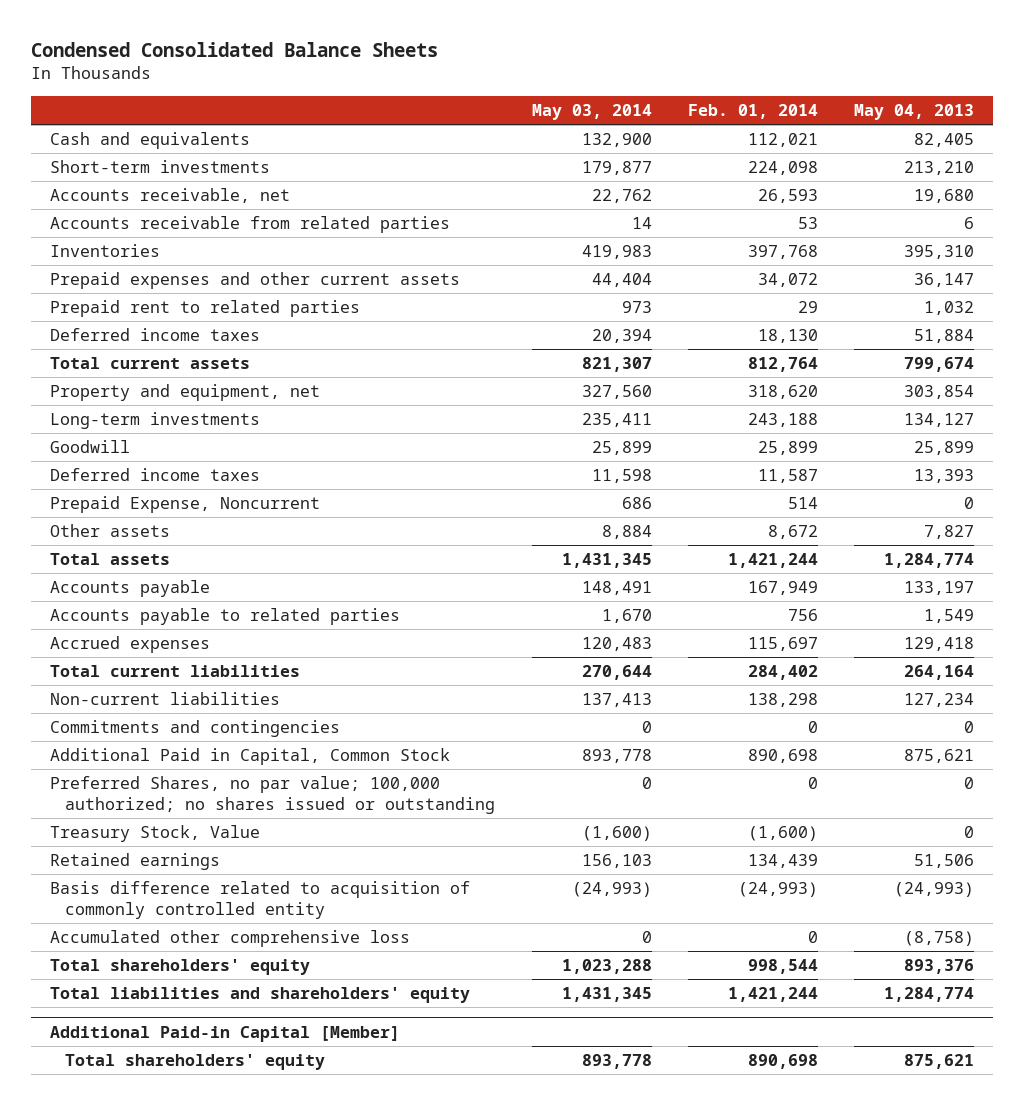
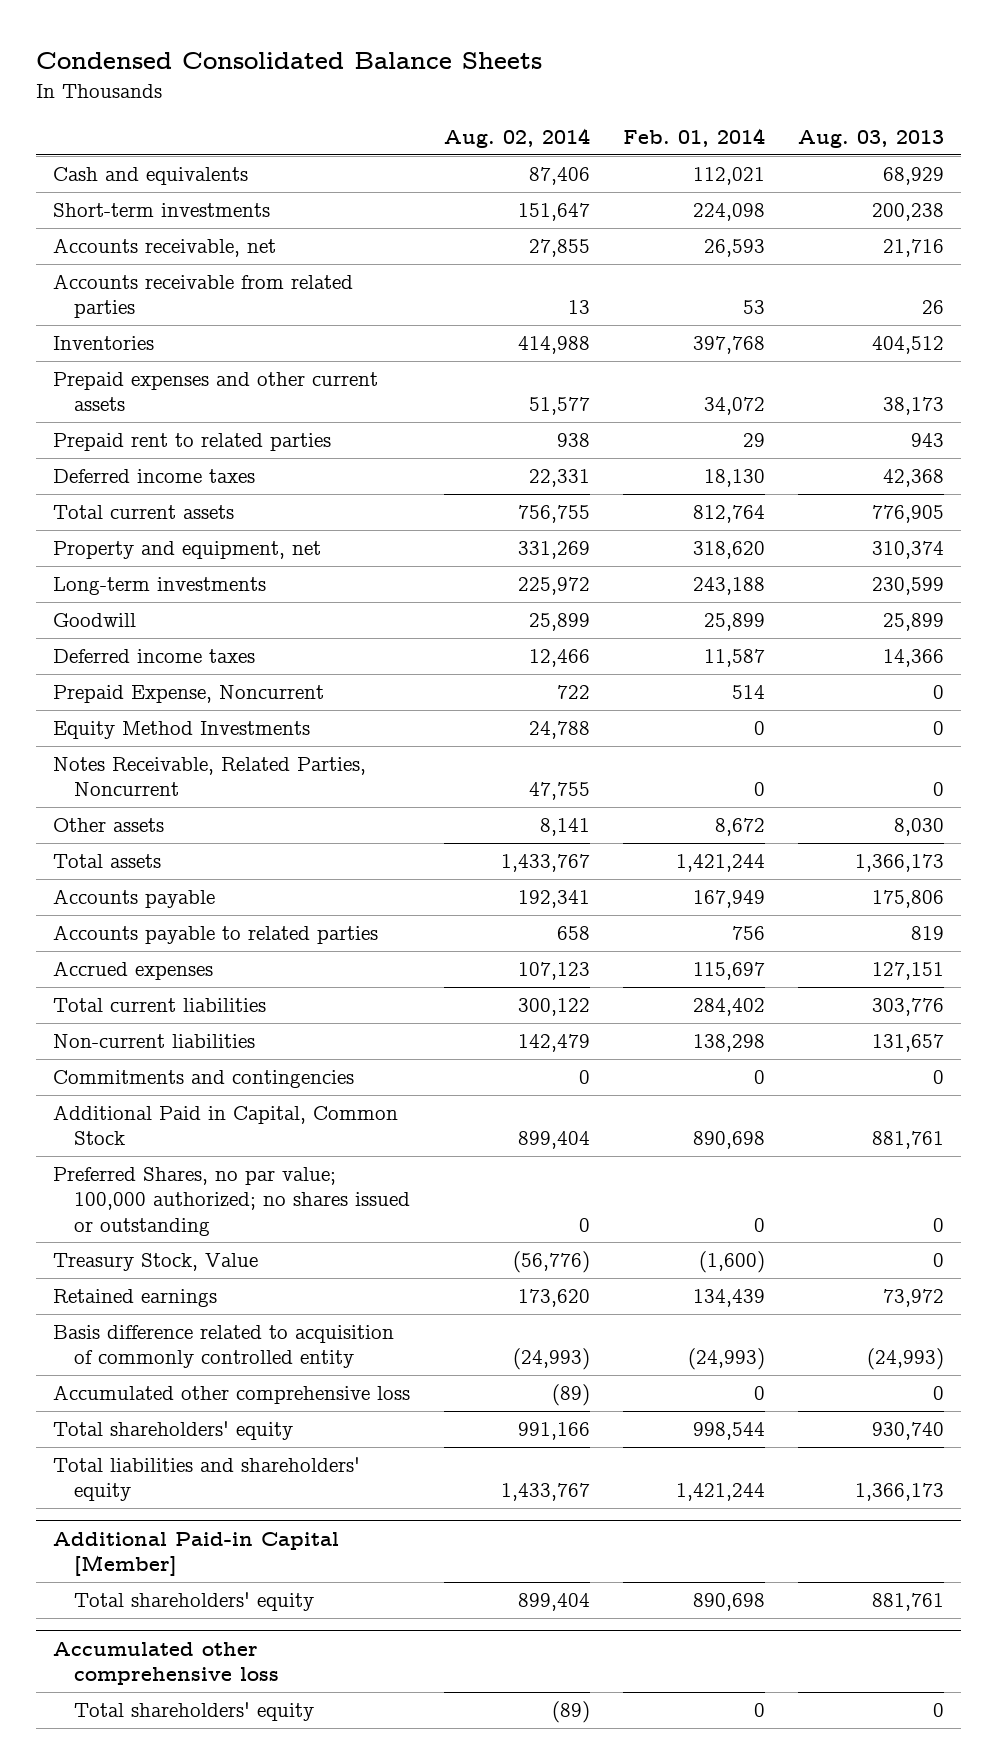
- | May 03, 2014 | Feb. 01, 2014 | May 04, 2013
+ | Aug. 02, 2014 | Feb. 01, 2014 | Aug. 03, 2013
+ Equity Method Investments | 24,788 | 0 | 0
+ Notes Receivable, Related Parties, Noncurrent | 47,755 | 0 | 0
+ Accumulated other comprehensive loss
+ Total shareholders' equity | (89) | 0 | 0

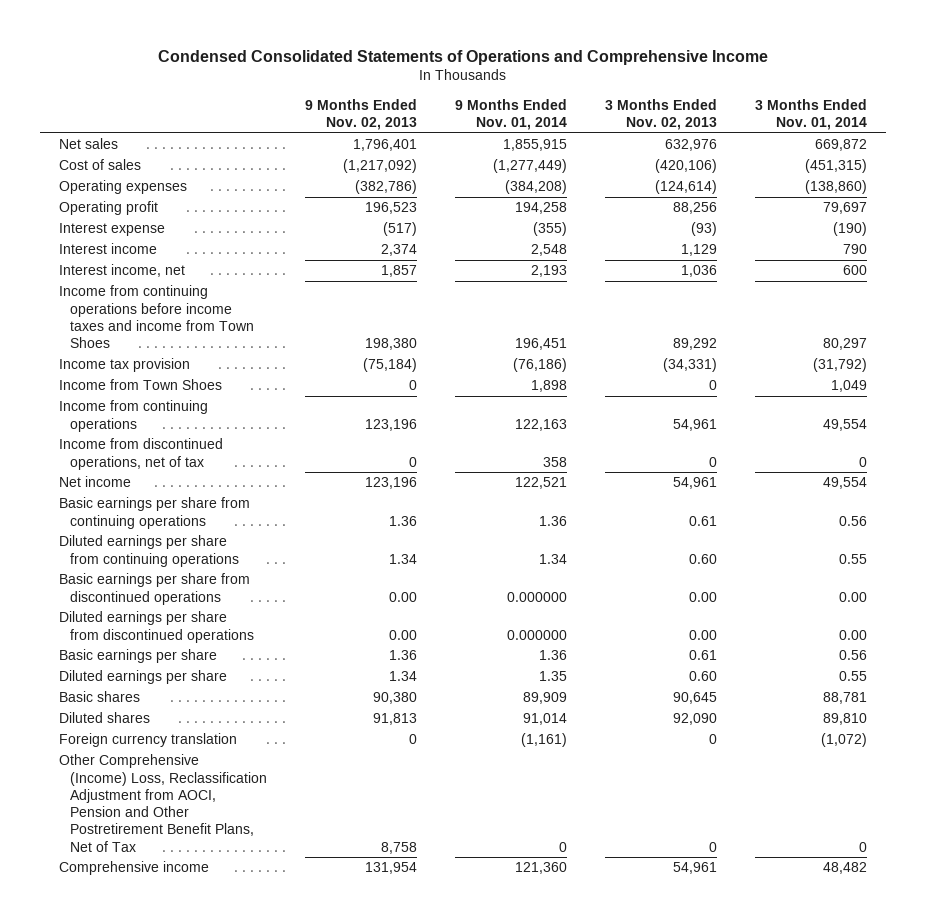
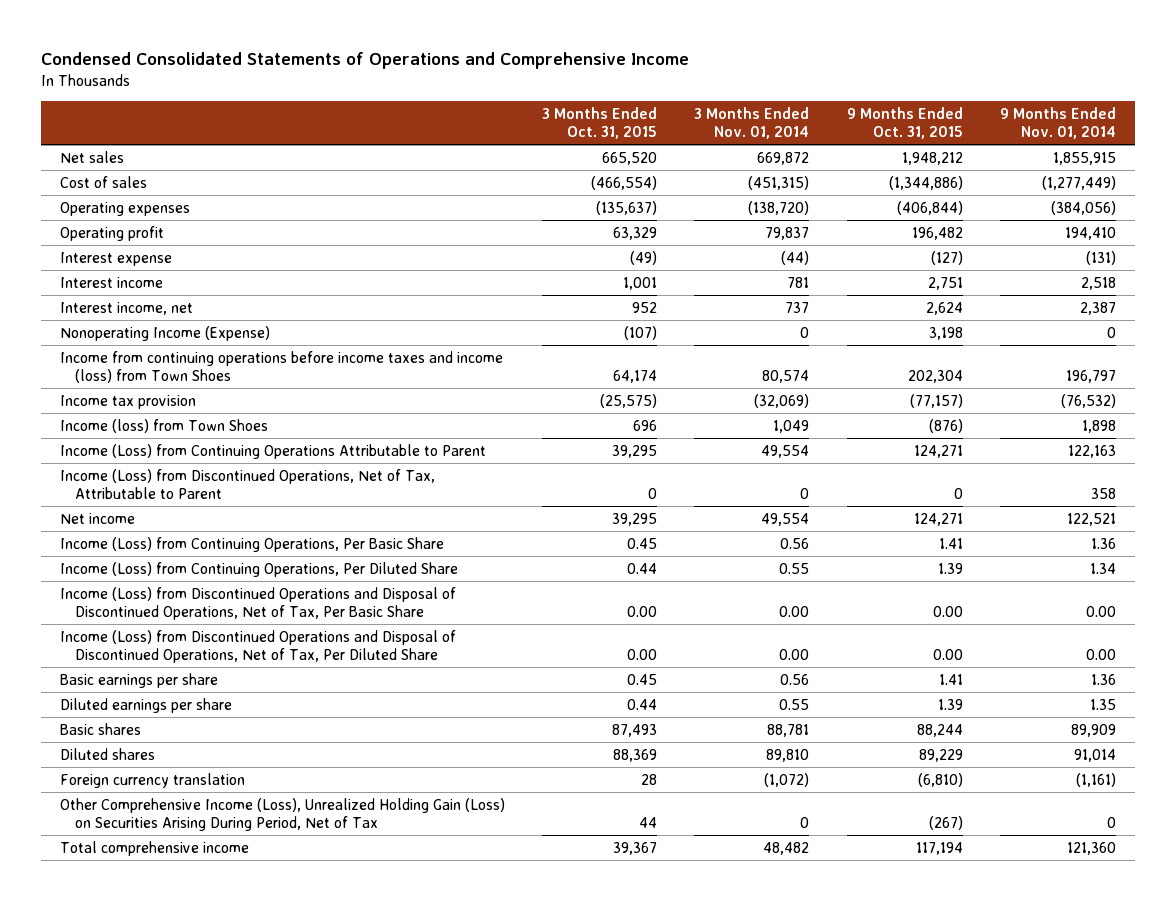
- | 9 Months Ended Nov. 02, 2013 | 9 Months Ended Nov. 01, 2014 | 3 Months Ended Nov. 02, 2013 | 3 Months Ended Nov. 01, 2014
+ | 3 Months Ended Oct. 31, 2015 | 3 Months Ended Nov. 01, 2014 | 9 Months Ended Oct. 31, 2015 | 9 Months Ended Nov. 01, 2014
- Operating expenses | (382,786) | (384,208) | (124,614) | (138,860)
- Operating profit | 196,523 | 194,258 | 88,256 | 79,697
- Interest expense | (517) | (355) | (93) | (190)
- Interest income | 2,374 | 2,548 | 1,129 | 790
- Interest income, net | 1,857 | 2,193 | 1,036 | 600
- Income from continuing operations before income taxes and income from Town Shoes | 198,380 | 196,451 | 89,292 | 80,297
- Income tax provision | (75,184) | (76,186) | (34,331) | (31,792)
- Income from Town Shoes | 0 | 1,898 | 0 | 1,049
- Income from continuing operations | 123,196 | 122,163 | 54,961 | 49,554
- Income from discontinued operations, net of tax | 0 | 358 | 0 | 0
+ Operating expenses | (135,637) | (138,720) | (406,844) | (384,056)
+ Operating profit | 63,329 | 79,837 | 196,482 | 194,410
+ Interest expense | (49) | (44) | (127) | (131)
+ Interest income | 1,001 | 781 | 2,751 | 2,518
+ Interest income, net | 952 | 737 | 2,624 | 2,387
+ Nonoperating Income (Expense) | (107) | 0 | 3,198 | 0
+ Income from continuing operations before income taxes and income (loss) from Town Shoes | 64,174 | 80,574 | 202,304 | 196,797
+ Income tax provision | (25,575) | (32,069) | (77,157) | (76,532)
+ Income (loss) from Town Shoes | 696 | 1,049 | (876) | 1,898
+ Income (Loss) from Continuing Operations Attributable to Parent | 39,295 | 49,554 | 124,271 | 122,163
+ Income (Loss) from Discontinued Operations, Net of Tax, Attributable to Parent | 0 | 0 | 0 | 358
- Basic earnings per share from continuing operations | 1.36 | 1.36 | 0.61 | 0.56
- Diluted earnings per share from continuing operations | 1.34 | 1.34 | 0.60 | 0.55
- Basic earnings per share from discontinued operations | 0.00 | 0.000000 | 0.00 | 0.00
- Diluted earnings per share from discontinued operations | 0.00 | 0.000000 | 0.00 | 0.00
+ Income (Loss) from Continuing Operations, Per Basic Share | 0.45 | 0.56 | 1.41 | 1.36
+ Income (Loss) from Continuing Operations, Per Diluted Share | 0.44 | 0.55 | 1.39 | 1.34
+ Income (Loss) from Discontinued Operations and Disposal of Discontinued Operations, Net of Tax, Per Basic Share | 0.00 | 0.00 | 0.00 | 0.00
+ Income (Loss) from Discontinued Operations and Disposal of Discontinued Operations, Net of Tax, Per Diluted Share | 0.00 | 0.00 | 0.00 | 0.00
- Other Comprehensive (Income) Loss, Reclassification Adjustment from AOCI, Pension and Other Postretirement Benefit Plans, Net of Tax | 8,758 | 0 | 0 | 0
- Comprehensive income | 131,954 | 121,360 | 54,961 | 48,482
+ Other Comprehensive Income (Loss), Unrealized Holding Gain (Loss) on Securities Arising During Period, Net of Tax | 44 | 0 | (267) | 0
+ Total comprehensive income | 39,367 | 48,482 | 117,194 | 121,360

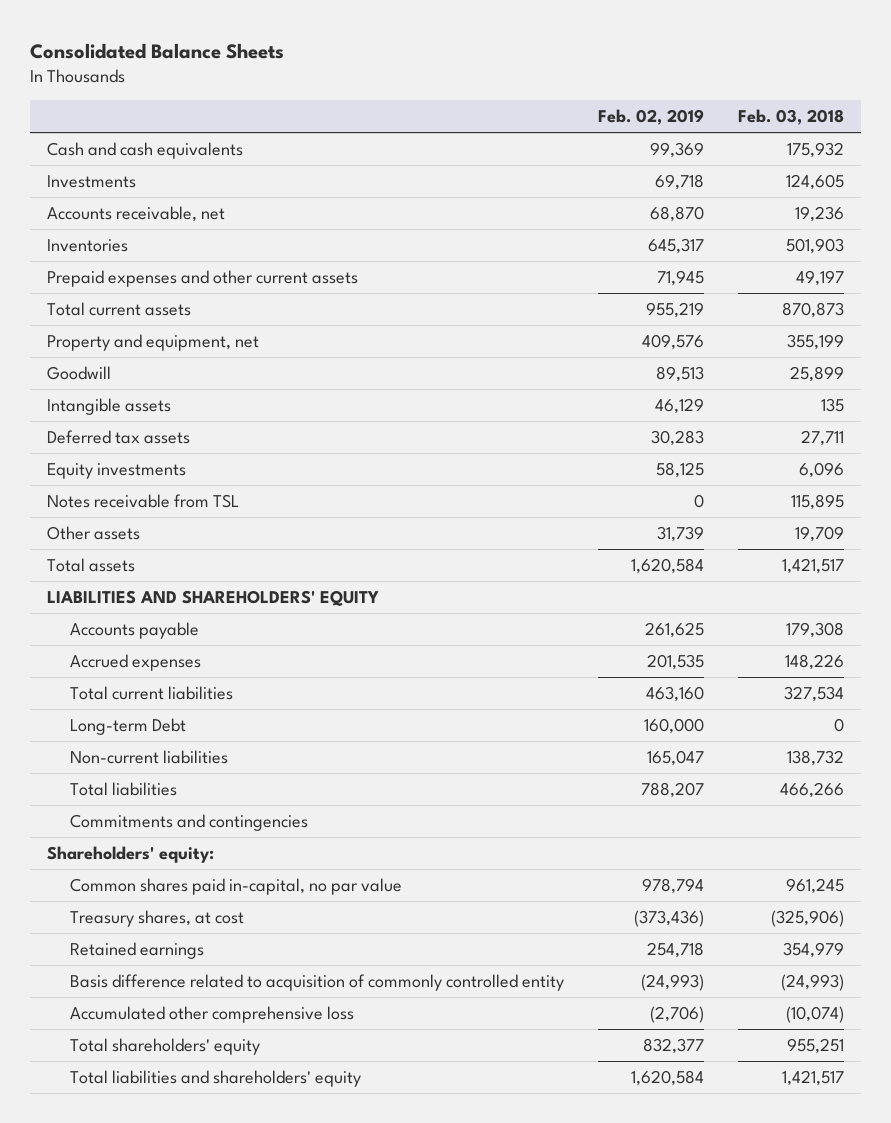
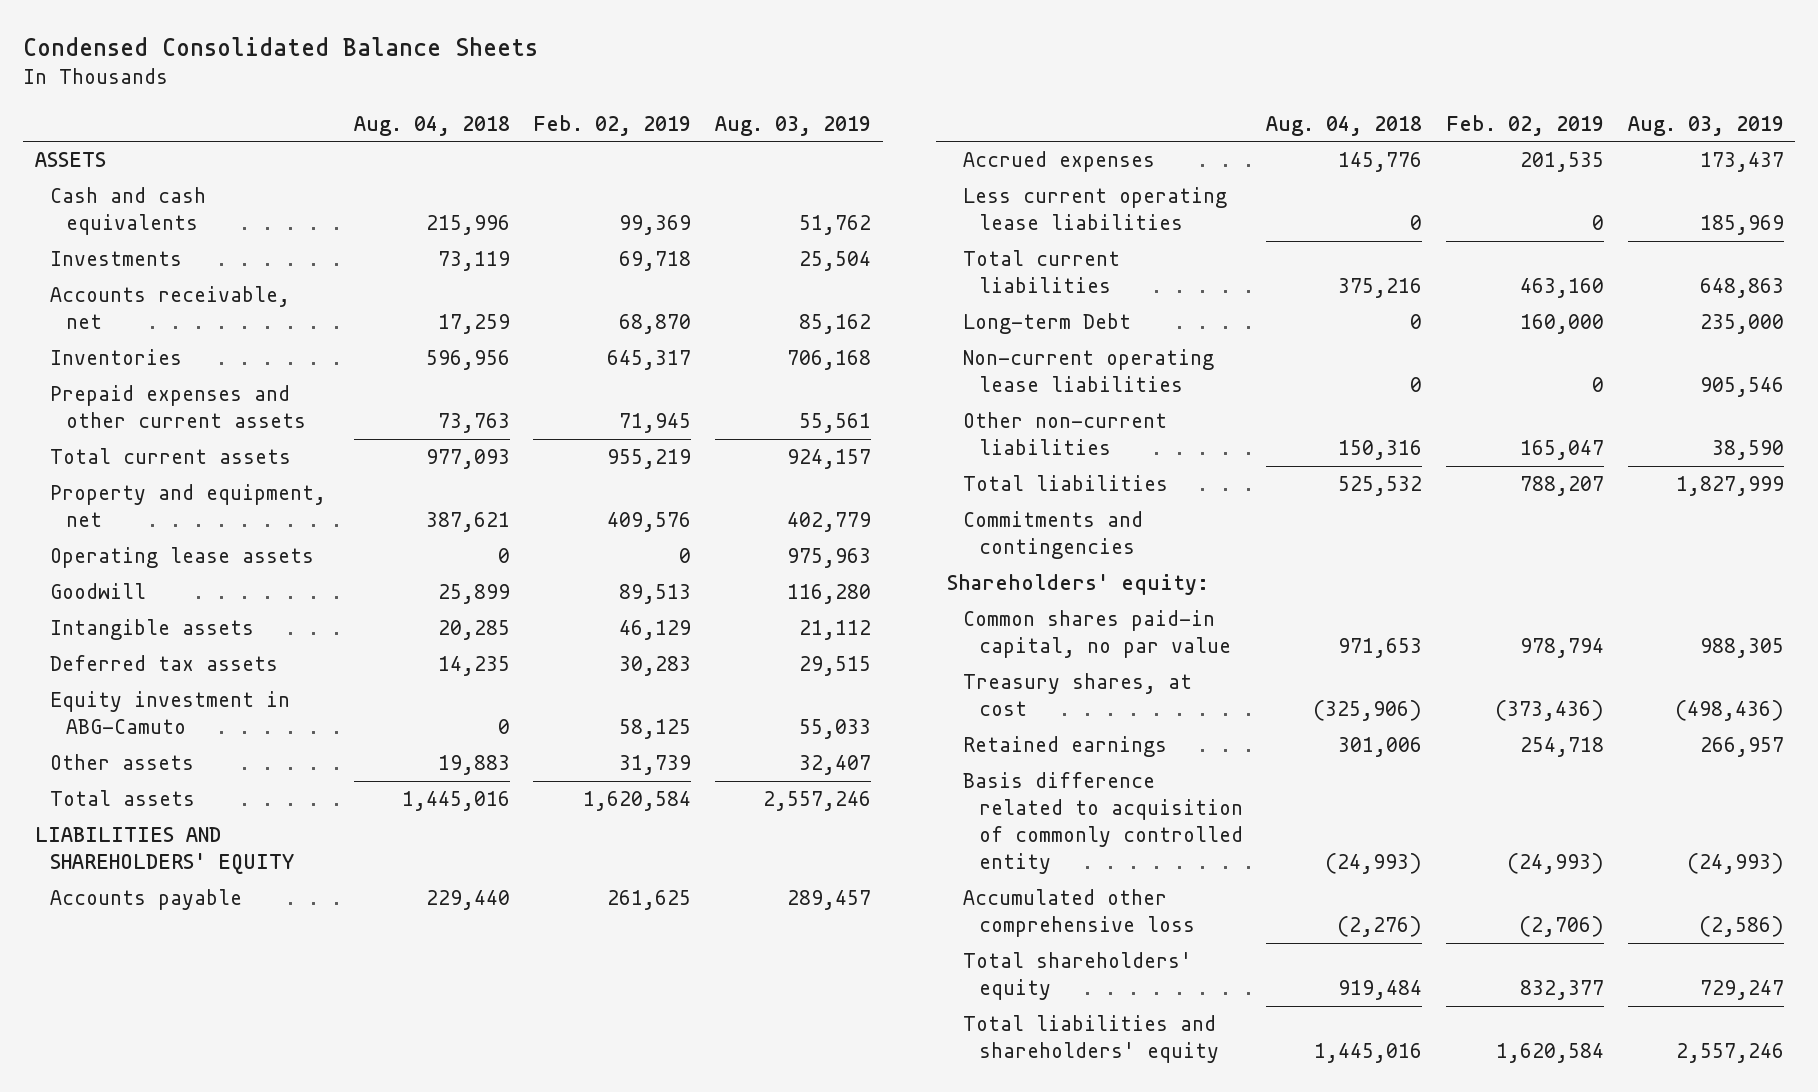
- Consolidated Balance Sheets
+ Condensed Consolidated Balance Sheets
- | Feb. 02, 2019 | Feb. 03, 2018
+ | Aug. 04, 2018 | Feb. 02, 2019 | Aug. 03, 2019
+ ASSETS
+ Operating lease assets | 0 | 0 | 975,963
- Equity investments | 58,125 | 6,096
- Notes receivable from TSL | 0 | 115,895
+ Equity investment in ABG-Camuto | 0 | 58,125 | 55,033
+ Less current operating lease liabilities | 0 | 0 | 185,969
- Non-current liabilities | 165,047 | 138,732
+ Non-current operating lease liabilities | 0 | 0 | 905,546
+ Other non-current liabilities | 150,316 | 165,047 | 38,590
- Common shares paid in-capital, no par value | 978,794 | 961,245
+ Common shares paid-in capital, no par value | 971,653 | 978,794 | 988,305

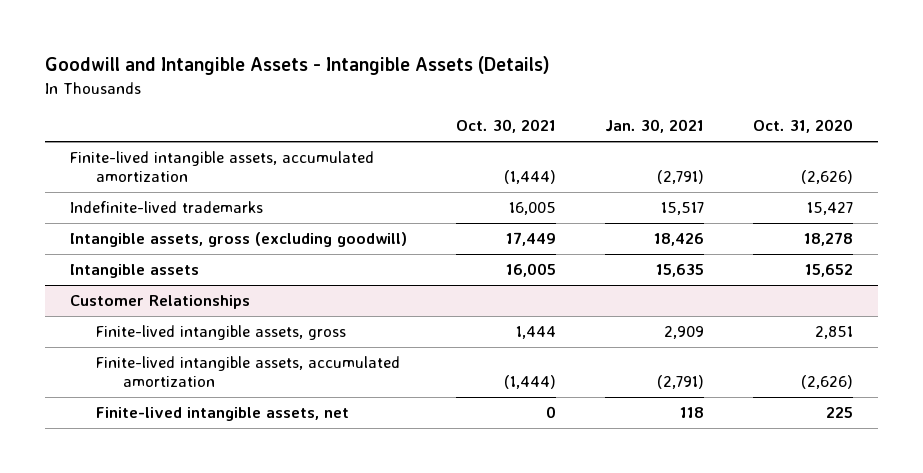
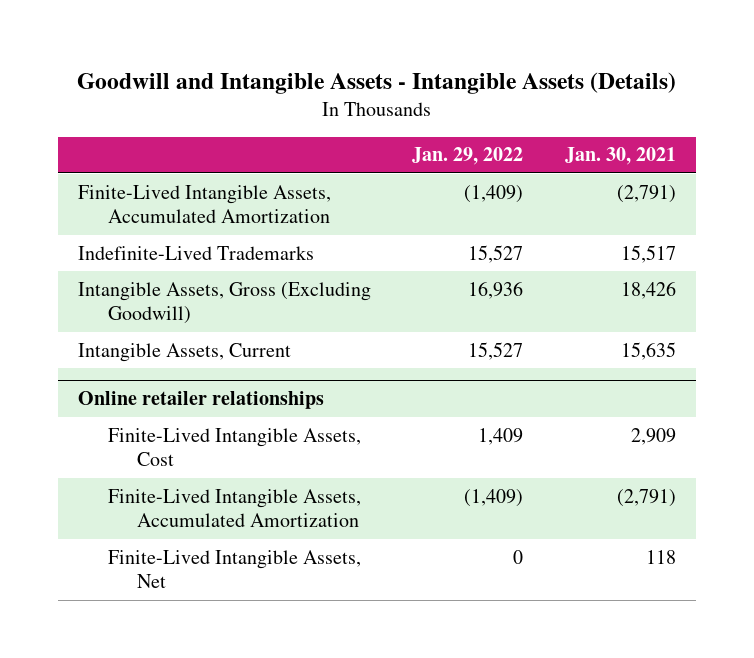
- | Oct. 30, 2021 | Jan. 30, 2021 | Oct. 31, 2020
+ | Jan. 29, 2022 | Jan. 30, 2021
- Finite-lived intangible assets, accumulated amortization | (1,444) | (2,791) | (2,626)
- Indefinite-lived trademarks | 16,005 | 15,517 | 15,427
- Intangible assets, gross (excluding goodwill) | 17,449 | 18,426 | 18,278
- Intangible assets | 16,005 | 15,635 | 15,652
- Customer Relationships
- Finite-lived intangible assets, gross | 1,444 | 2,909 | 2,851
- Finite-lived intangible assets, accumulated amortization | (1,444) | (2,791) | (2,626)
- Finite-lived intangible assets, net | 0 | 118 | 225
+ Finite-Lived Intangible Assets, Accumulated Amortization | (1,409) | (2,791)
+ Indefinite-Lived Trademarks | 15,527 | 15,517
+ Intangible Assets, Gross (Excluding Goodwill) | 16,936 | 18,426
+ Intangible Assets, Current | 15,527 | 15,635
+ Online retailer relationships
+ Finite-Lived Intangible Assets, Cost | 1,409 | 2,909
+ Finite-Lived Intangible Assets, Accumulated Amortization | (1,409) | (2,791)
+ Finite-Lived Intangible Assets, Net | 0 | 118

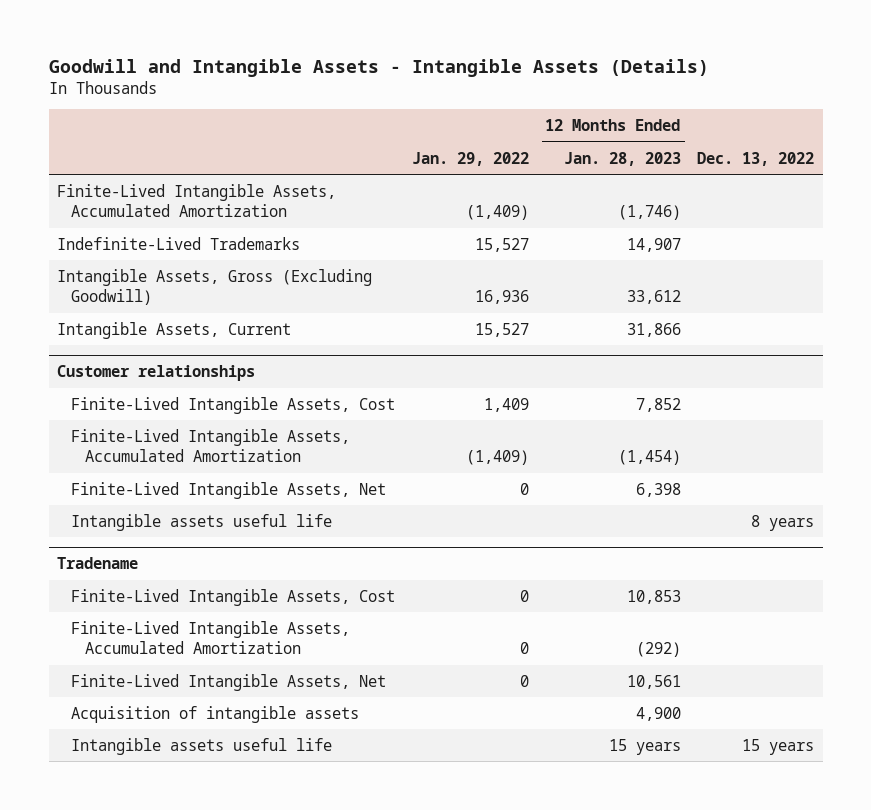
- | Jan. 29, 2022 | Jan. 30, 2021
+ | Jan. 29, 2022 | 12 Months Ended Jan. 28, 2023 | Dec. 13, 2022
- Online retailer relationships
+ Customer relationships
+ Intangible assets useful life | | | 8 years
+ Tradename
+ Finite-Lived Intangible Assets, Cost | 0 | 10,853 |
+ Finite-Lived Intangible Assets, Accumulated Amortization | 0 | (292) |
+ Finite-Lived Intangible Assets, Net | 0 | 10,561 |
+ Acquisition of intangible assets | | 4,900 |
+ Intangible assets useful life | | 15 years | 15 years

